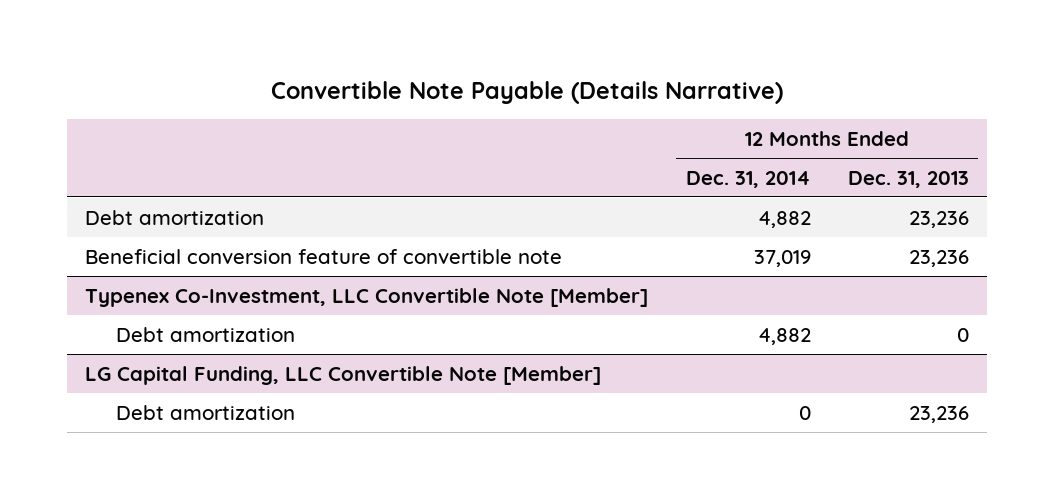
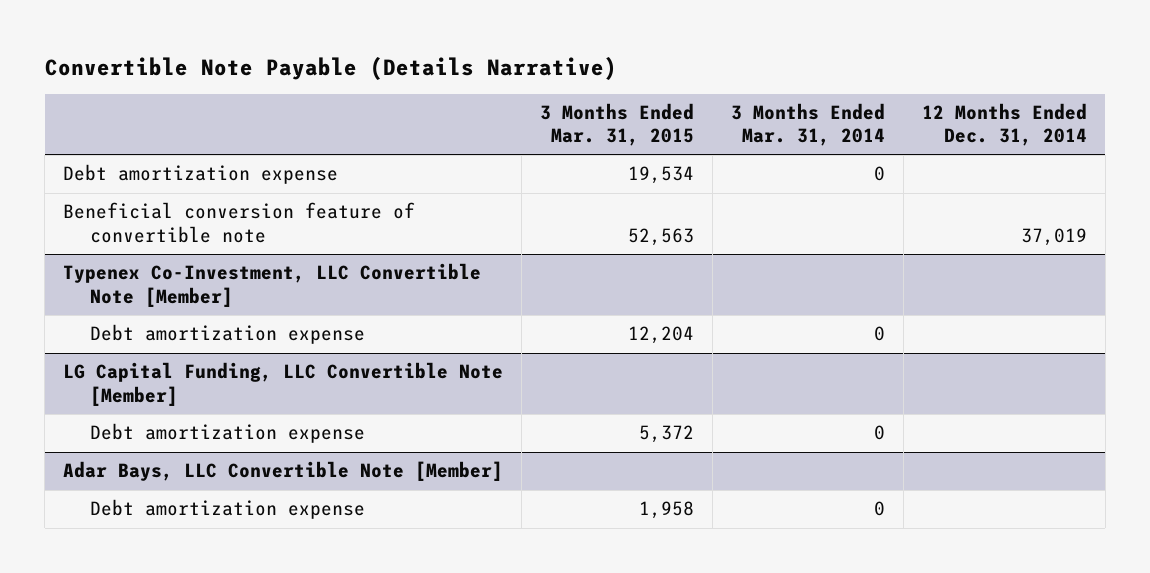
- | 12 Months Ended Dec. 31, 2014 | 12 Months Ended Dec. 31, 2013
+ | 3 Months Ended Mar. 31, 2015 | 3 Months Ended Mar. 31, 2014 | 12 Months Ended Dec. 31, 2014
- Debt amortization | 4,882 | 23,236
+ Debt amortization expense | 19,534 | 0 |
@ Typenex Co-Investment, LLC Convertible Note [Member]
- Debt amortization | 4,882 | 0
+ Debt amortization expense | 12,204 | 0 |
@ LG Capital Funding, LLC Convertible Note [Member]
- Debt amortization | 0 | 23,236
+ Debt amortization expense | 5,372 | 0 |
+ Adar Bays, LLC Convertible Note [Member]
+ Debt amortization expense | 1,958 | 0 |

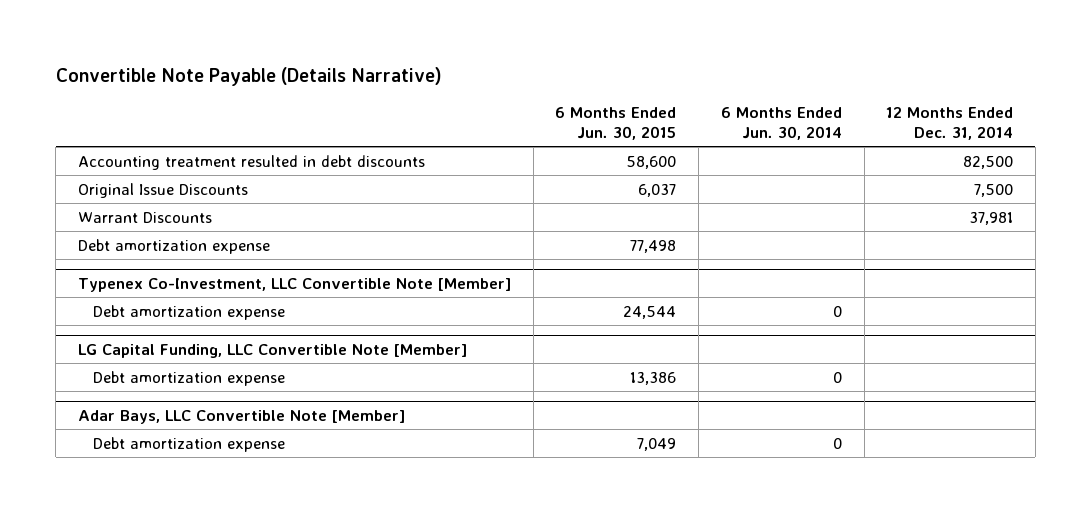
- | 3 Months Ended Mar. 31, 2015 | 3 Months Ended Mar. 31, 2014 | 12 Months Ended Dec. 31, 2014
+ | 6 Months Ended Jun. 30, 2015 | 6 Months Ended Jun. 30, 2014 | 12 Months Ended Dec. 31, 2014
+ Accounting treatment resulted in debt discounts | 58,600 | | 82,500
+ Original Issue Discounts | 6,037 | | 7,500
+ Warrant Discounts | | | 37,981
- Beneficial conversion feature of convertible note | 52,563 | | 37,019

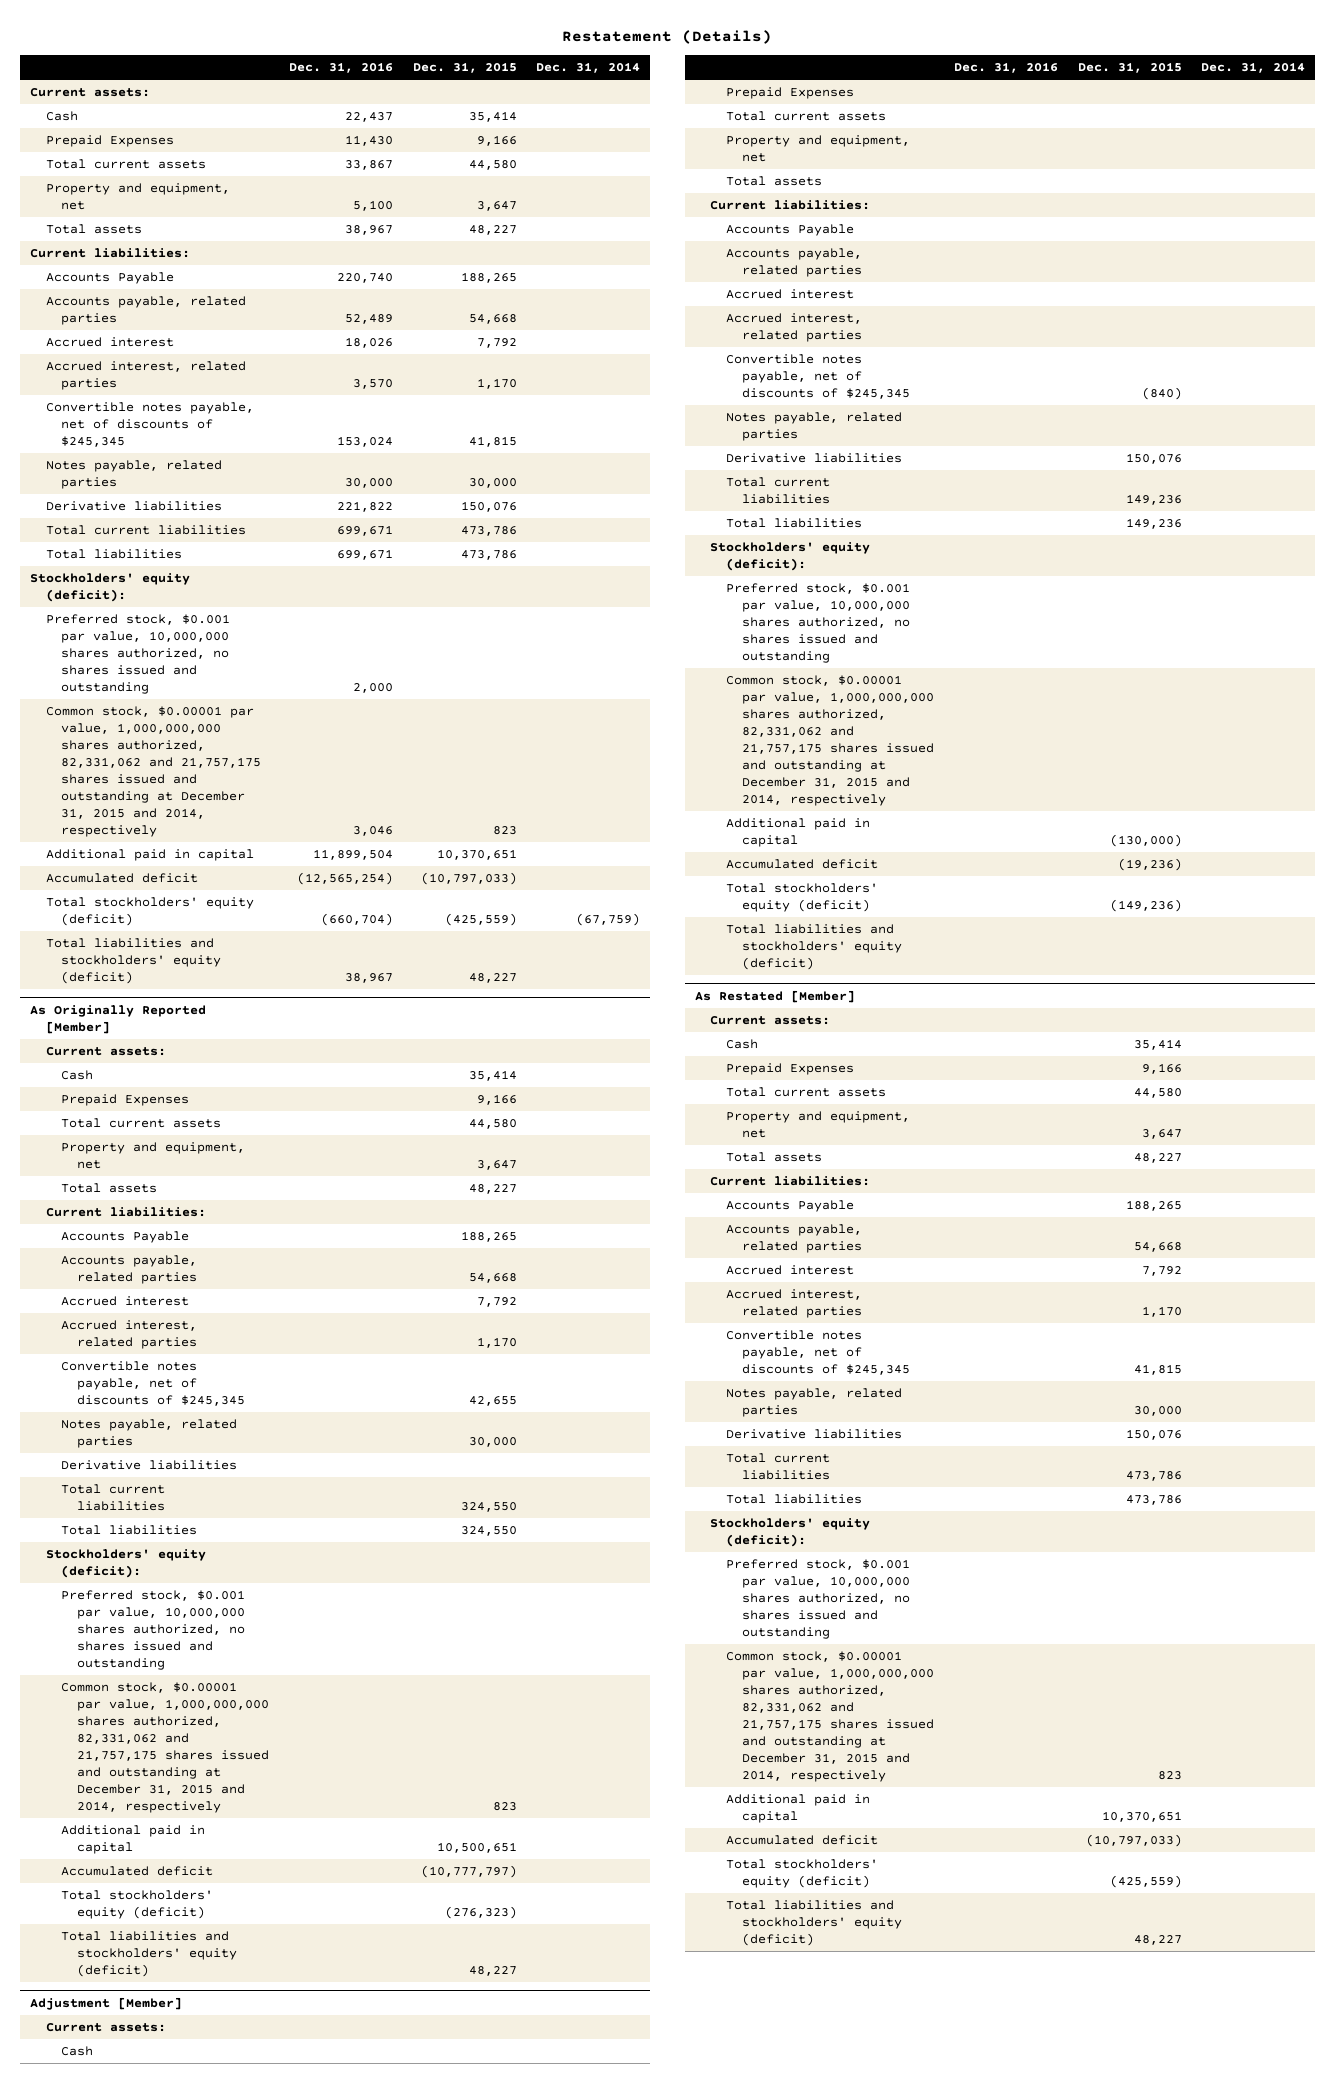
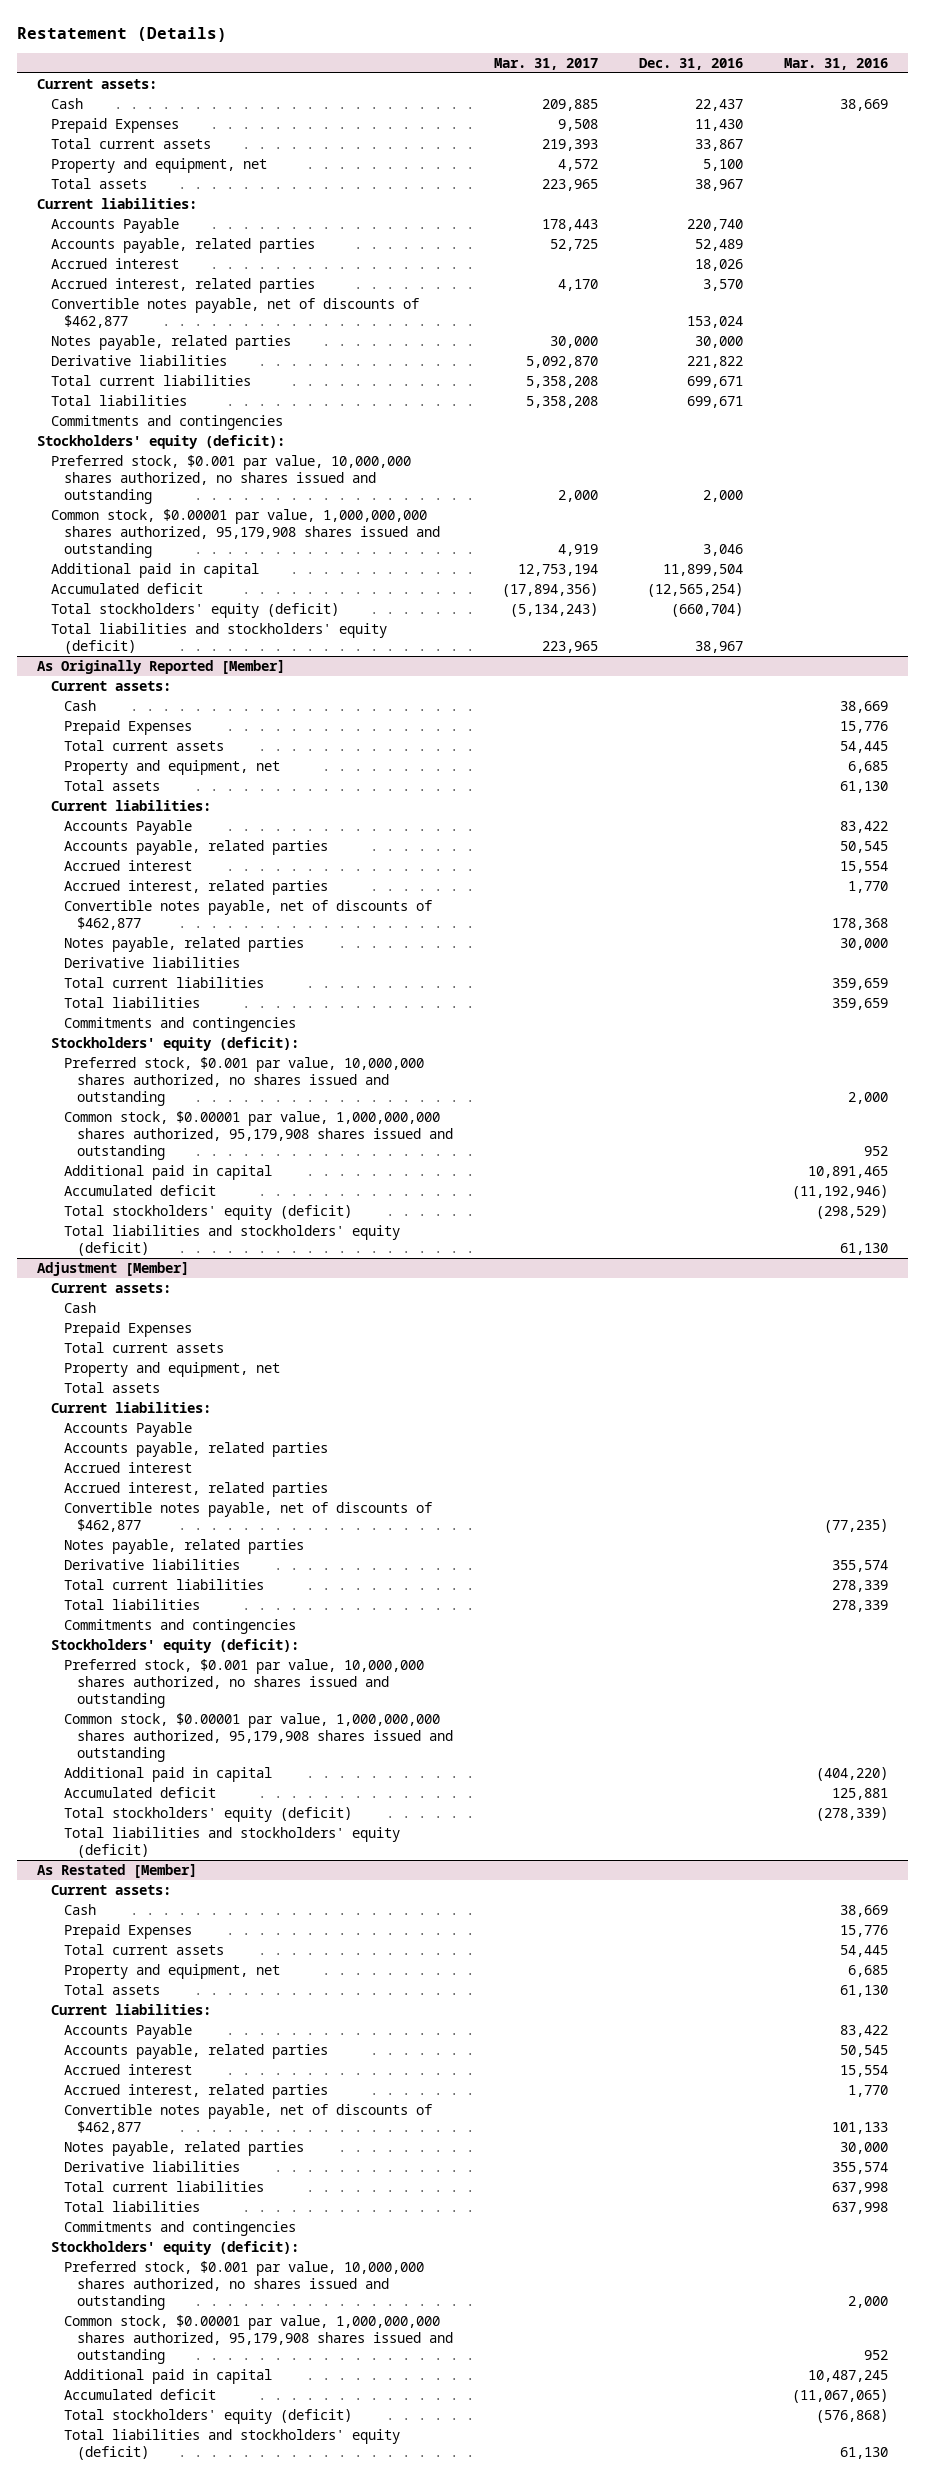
- | Dec. 31, 2016 | Dec. 31, 2015 | Dec. 31, 2014
+ | Mar. 31, 2017 | Dec. 31, 2016 | Mar. 31, 2016
- Convertible notes payable, net of discounts of $245,345 | 153,024 | 41,815 |
+ Convertible notes payable, net of discounts of $462,877 | | 153,024 |
+ Commitments and contingencies
- Common stock, $0.00001 par value, 1,000,000,000 shares authorized, 82,331,062 and 21,757,175 shares issued and outstanding at December 31, 2015 and 2014, respectively | 3,046 | 823 |
+ Common stock, $0.00001 par value, 1,000,000,000 shares authorized, 95,179,908 shares issued and outstanding | 4,919 | 3,046 |
@ As Originally Reported [Member]
- Convertible notes payable, net of discounts of $245,345 | | 42,655 |
+ Convertible notes payable, net of discounts of $462,877 | | | 178,368
+ Commitments and contingencies
- Common stock, $0.00001 par value, 1,000,000,000 shares authorized, 82,331,062 and 21,757,175 shares issued and outstanding at December 31, 2015 and 2014, respectively | | 823 |
+ Common stock, $0.00001 par value, 1,000,000,000 shares authorized, 95,179,908 shares issued and outstanding | | | 952
@ Adjustment [Member]
- Convertible notes payable, net of discounts of $245,345 | | (840) |
+ Convertible notes payable, net of discounts of $462,877 | | | (77,235)
+ Commitments and contingencies
- Common stock, $0.00001 par value, 1,000,000,000 shares authorized, 82,331,062 and 21,757,175 shares issued and outstanding at December 31, 2015 and 2014, respectively
+ Common stock, $0.00001 par value, 1,000,000,000 shares authorized, 95,179,908 shares issued and outstanding
@ As Restated [Member]
- Convertible notes payable, net of discounts of $245,345 | | 41,815 |
+ Convertible notes payable, net of discounts of $462,877 | | | 101,133
+ Commitments and contingencies
- Common stock, $0.00001 par value, 1,000,000,000 shares authorized, 82,331,062 and 21,757,175 shares issued and outstanding at December 31, 2015 and 2014, respectively | | 823 |
+ Common stock, $0.00001 par value, 1,000,000,000 shares authorized, 95,179,908 shares issued and outstanding | | | 952

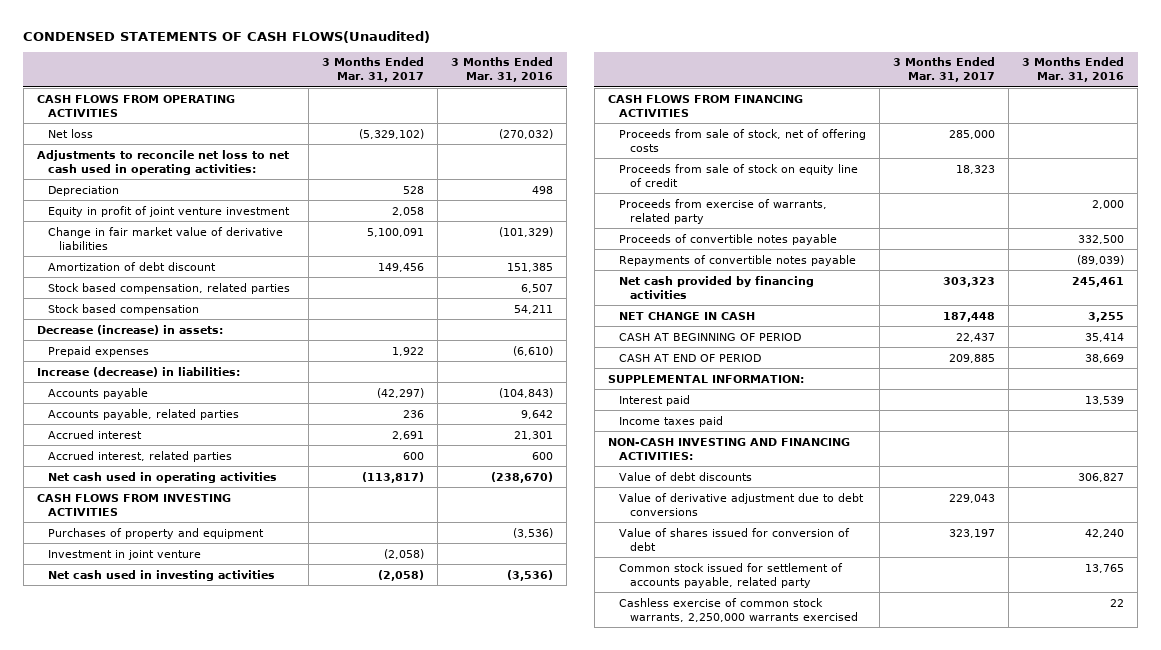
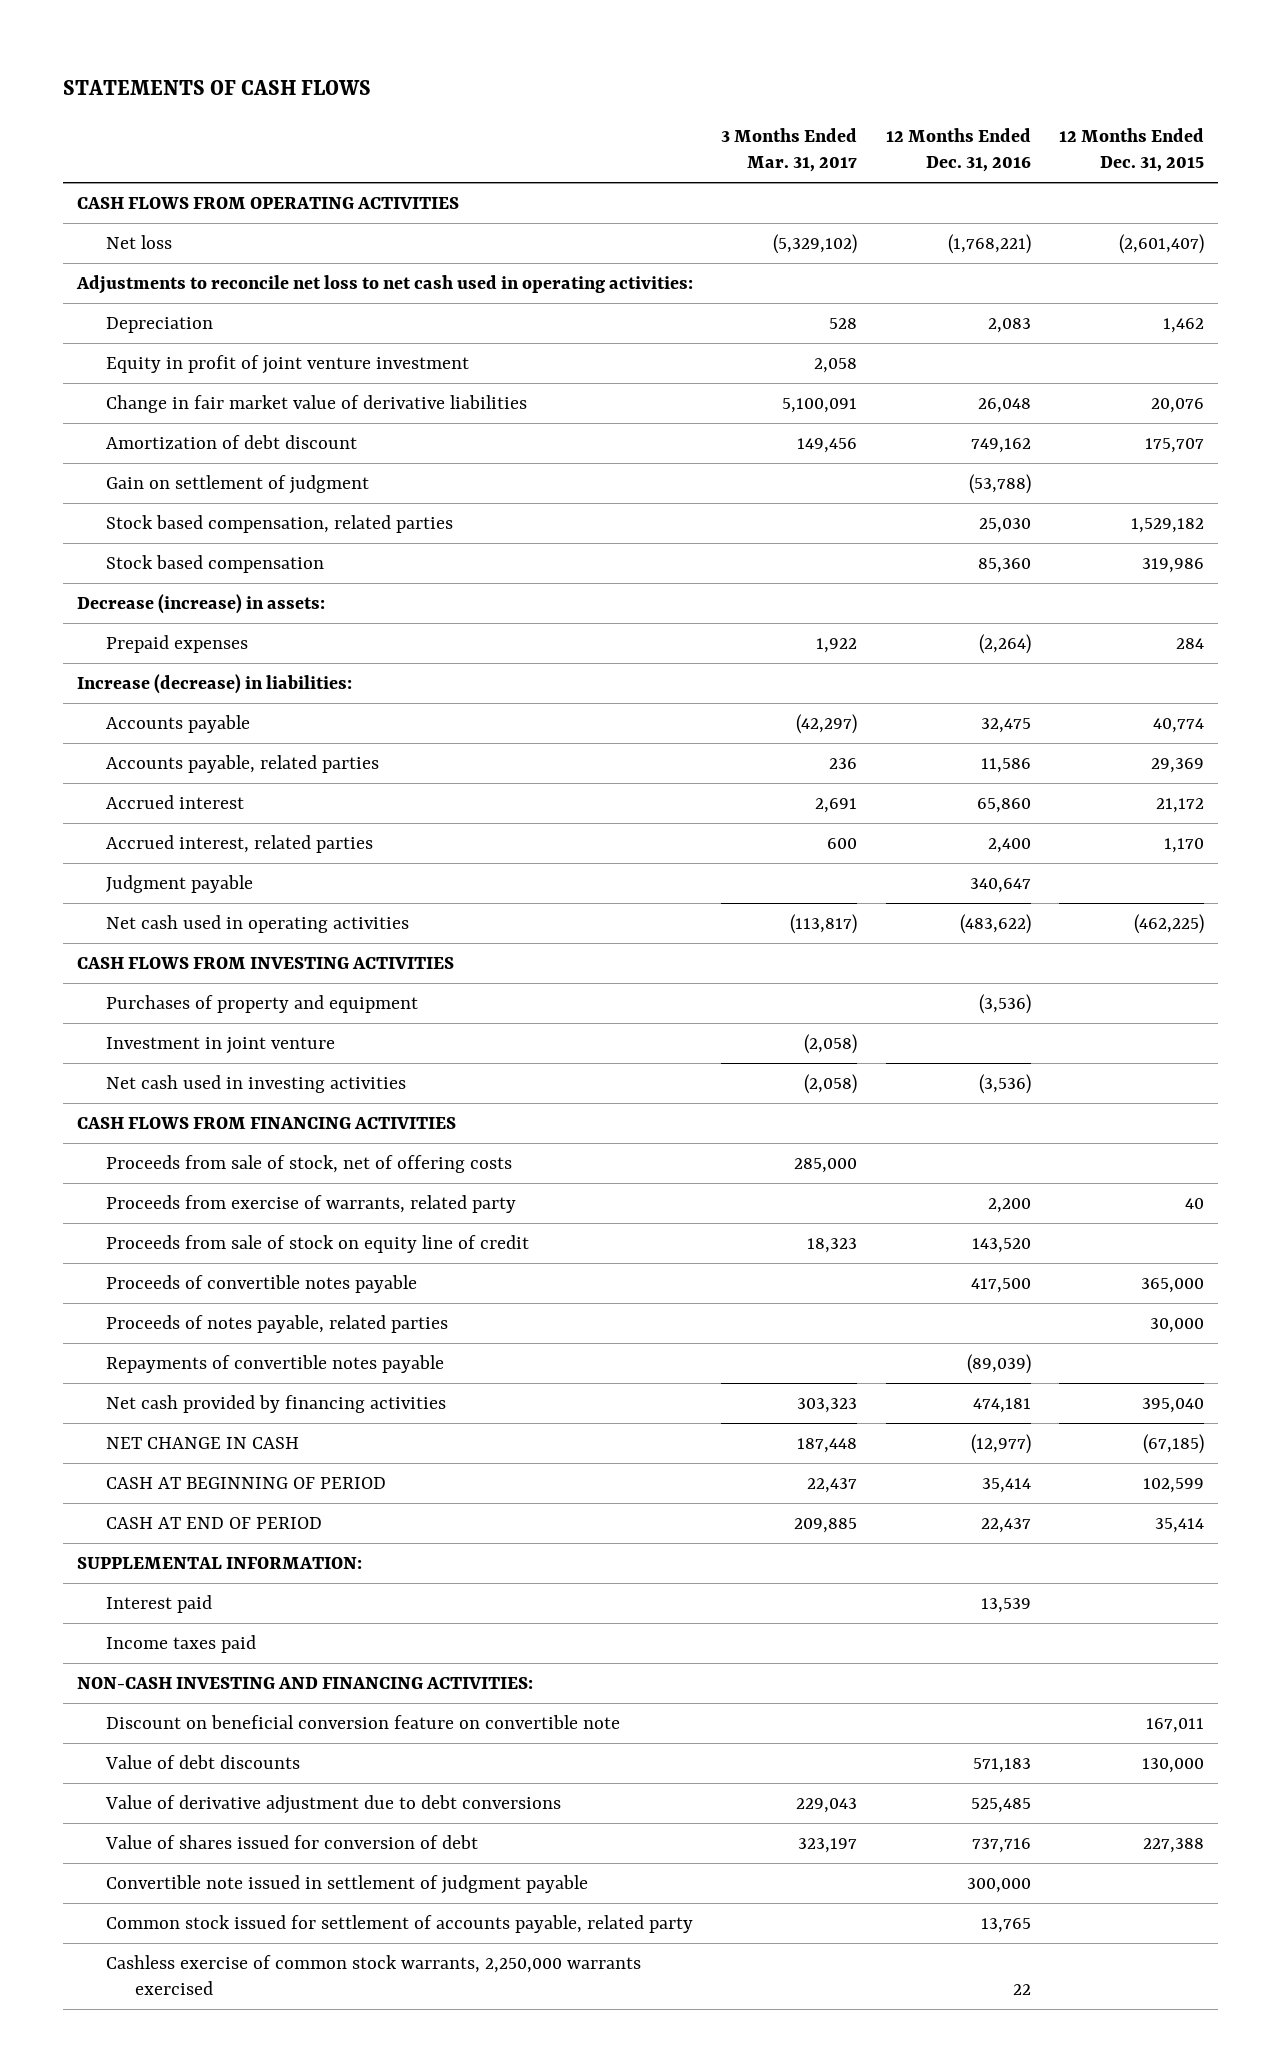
- CONDENSED STATEMENTS OF CASH FLOWS(Unaudited)
+ STATEMENTS OF CASH FLOWS
- | 3 Months Ended Mar. 31, 2017 | 3 Months Ended Mar. 31, 2016
+ | 3 Months Ended Mar. 31, 2017 | 12 Months Ended Dec. 31, 2016 | 12 Months Ended Dec. 31, 2015
+ Gain on settlement of judgment | | (53,788) |
+ Judgment payable | | 340,647 |
moved down: Proceeds from sale of stock on equity line of credit | 18,323 | 143,520 |
+ Proceeds of notes payable, related parties | | | 30,000
+ Discount on beneficial conversion feature on convertible note | | | 167,011
+ Convertible note issued in settlement of judgment payable | | 300,000 |

